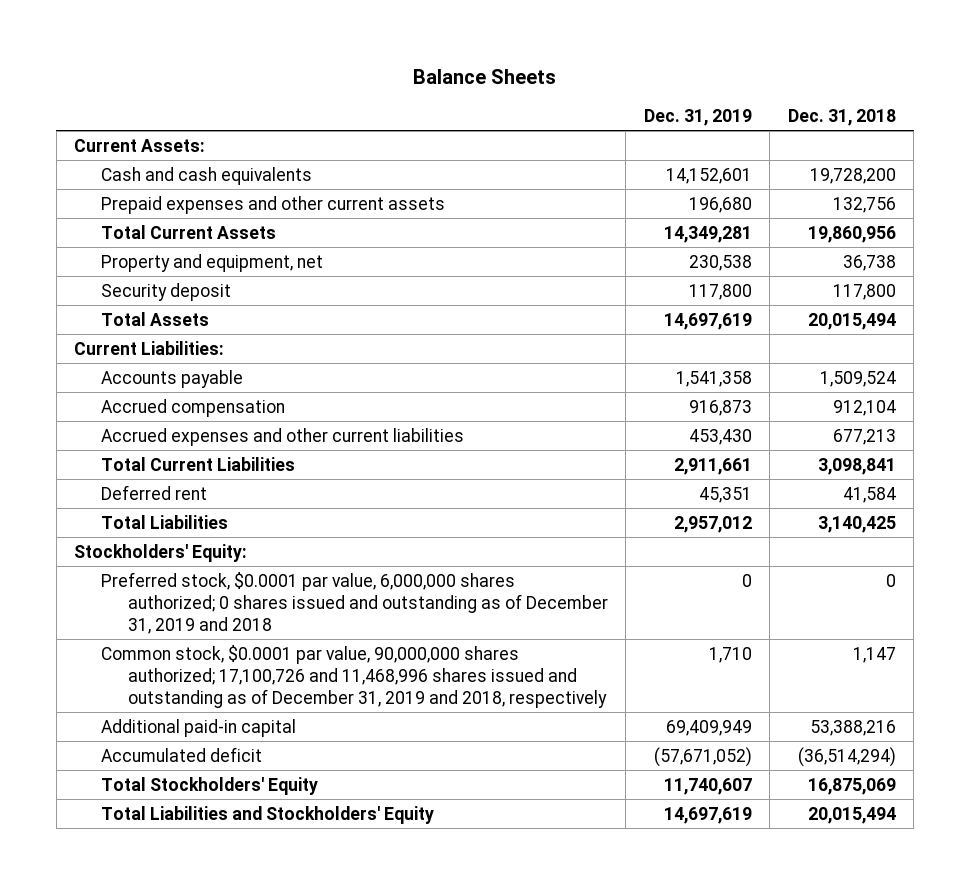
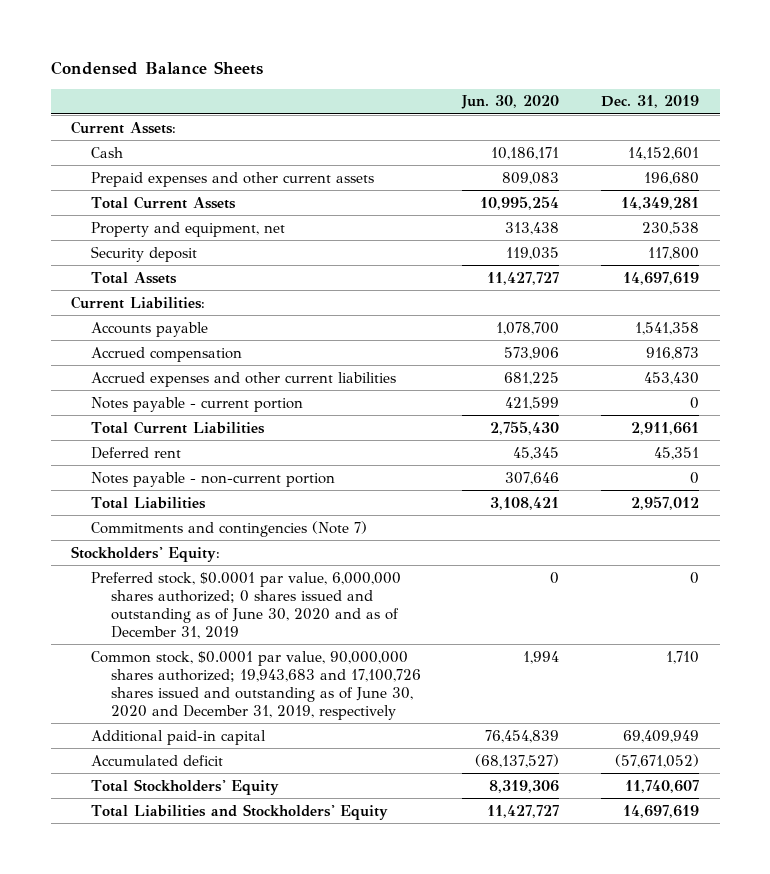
- Balance Sheets
+ Condensed Balance Sheets
- | Dec. 31, 2019 | Dec. 31, 2018
+ | Jun. 30, 2020 | Dec. 31, 2019
- Cash and cash equivalents | 14,152,601 | 19,728,200
+ Cash | 10,186,171 | 14,152,601
+ Notes payable - current portion | 421,599 | 0
+ Notes payable - non-current portion | 307,646 | 0
+ Commitments and contingencies (Note 7)
- Preferred stock, $0.0001 par value, 6,000,000 shares authorized; 0 shares issued and outstanding as of December 31, 2019 and 2018 | 0 | 0
- Common stock, $0.0001 par value, 90,000,000 shares authorized; 17,100,726 and 11,468,996 shares issued and outstanding as of December 31, 2019 and 2018, respectively | 1,710 | 1,147
+ Preferred stock, $0.0001 par value, 6,000,000 shares authorized; 0 shares issued and outstanding as of June 30, 2020 and as of December 31, 2019 | 0 | 0
+ Common stock, $0.0001 par value, 90,000,000 shares authorized; 19,943,683 and 17,100,726 shares issued and outstanding as of June 30, 2020 and December 31, 2019, respectively | 1,994 | 1,710

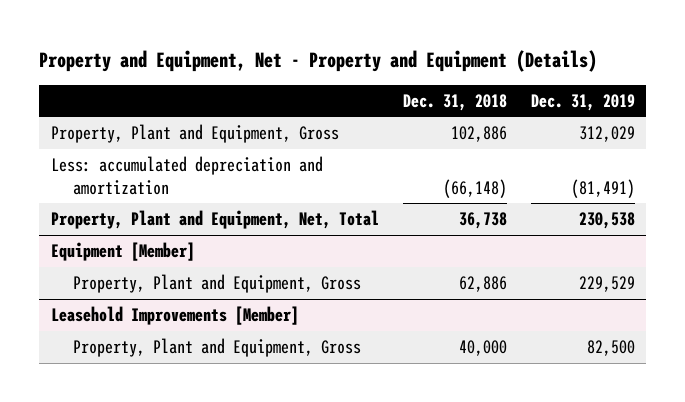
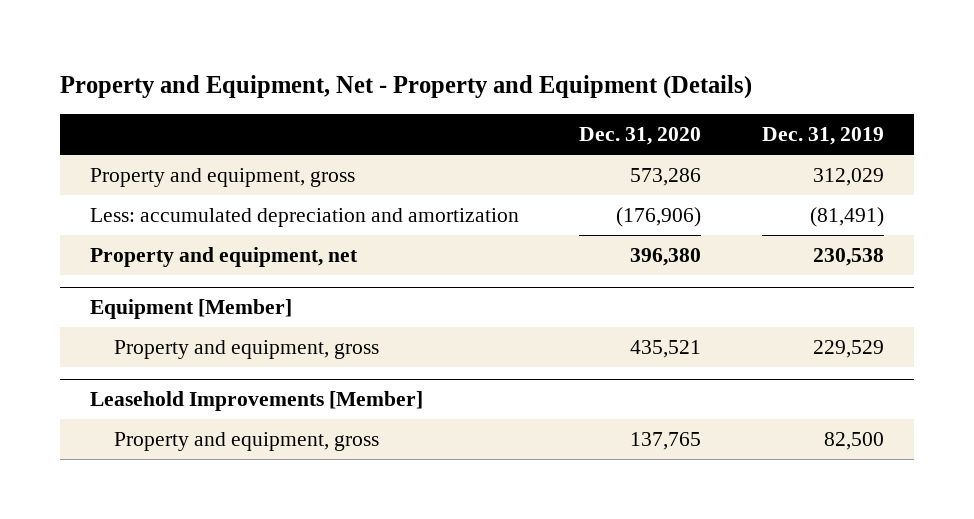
- | Dec. 31, 2018 | Dec. 31, 2019
+ | Dec. 31, 2020 | Dec. 31, 2019
- Property, Plant and Equipment, Gross | 102,886 | 312,029
+ Property and equipment, gross | 573,286 | 312,029
- Property, Plant and Equipment, Net, Total | 36,738 | 230,538
+ Property and equipment, net | 396,380 | 230,538
@ Equipment [Member]
- Property, Plant and Equipment, Gross | 62,886 | 229,529
+ Property and equipment, gross | 435,521 | 229,529
@ Leasehold Improvements [Member]
- Property, Plant and Equipment, Gross | 40,000 | 82,500
+ Property and equipment, gross | 137,765 | 82,500

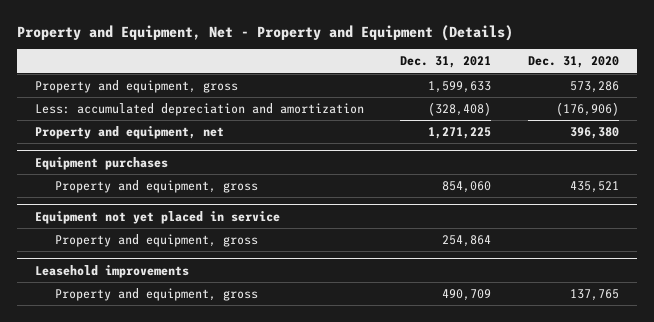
- | Dec. 31, 2020 | Dec. 31, 2019
+ | Dec. 31, 2021 | Dec. 31, 2020
- Equipment [Member]
+ Equipment purchases
- Leasehold Improvements [Member]
+ Equipment not yet placed in service
+ Property and equipment, gross | 254,864 |
+ Leasehold improvements

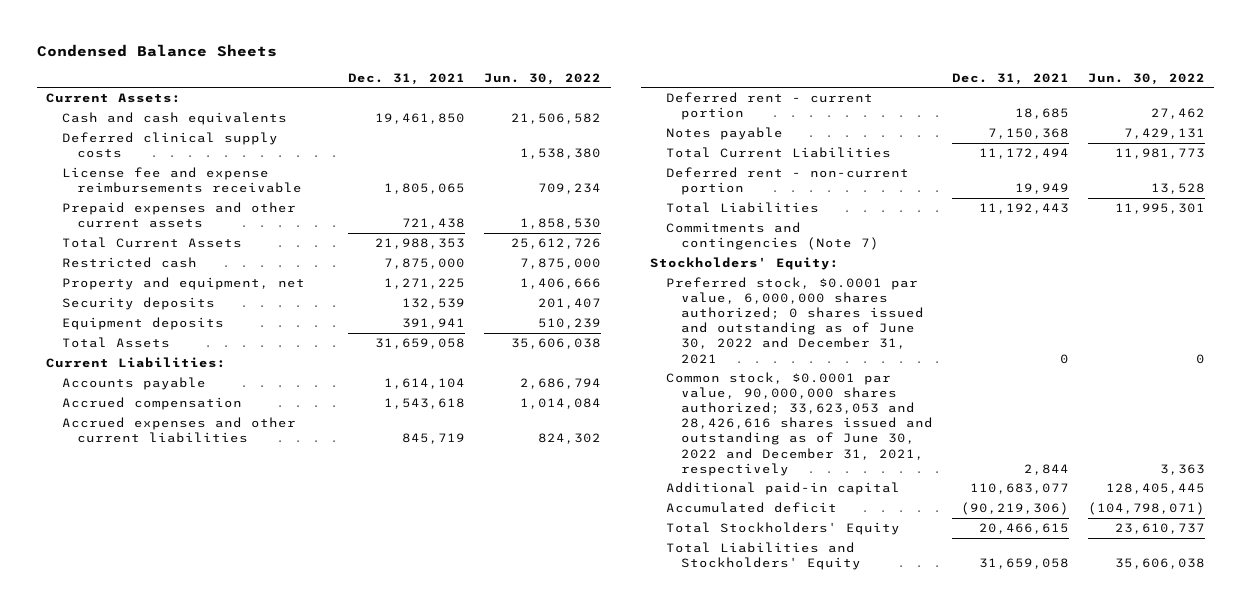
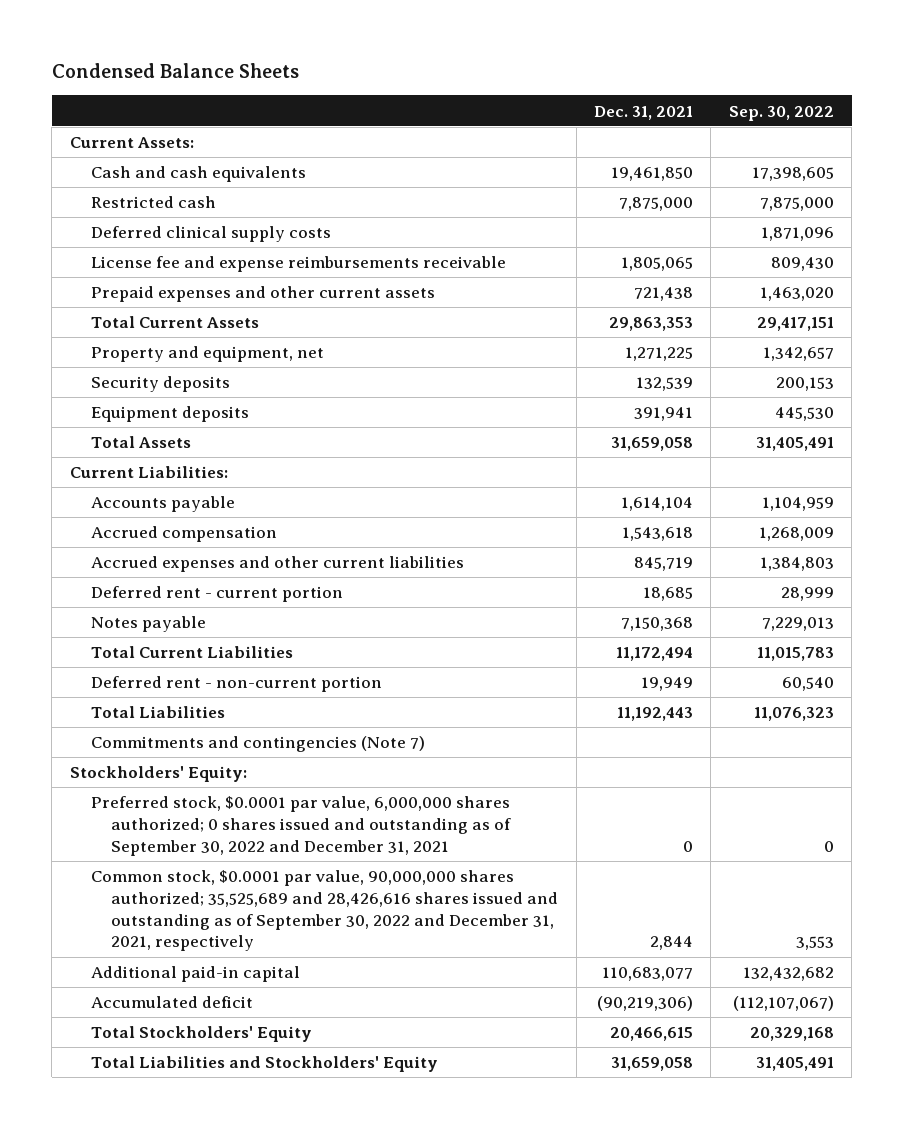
- | Dec. 31, 2021 | Jun. 30, 2022
+ | Dec. 31, 2021 | Sep. 30, 2022
moved up: Restricted cash | 7,875,000 | 7,875,000
- Total Current Assets | 21,988,353 | 25,612,726
+ Total Current Assets | 29,863,353 | 29,417,151
- Preferred stock, $0.0001 par value, 6,000,000 shares authorized; 0 shares issued and outstanding as of June 30, 2022 and December 31, 2021 | 0 | 0
- Common stock, $0.0001 par value, 90,000,000 shares authorized; 33,623,053 and 28,426,616 shares issued and outstanding as of June 30, 2022 and December 31, 2021, respectively | 2,844 | 3,363
+ Preferred stock, $0.0001 par value, 6,000,000 shares authorized; 0 shares issued and outstanding as of September 30, 2022 and December 31, 2021 | 0 | 0
+ Common stock, $0.0001 par value, 90,000,000 shares authorized; 35,525,689 and 28,426,616 shares issued and outstanding as of September 30, 2022 and December 31, 2021, respectively | 2,844 | 3,553

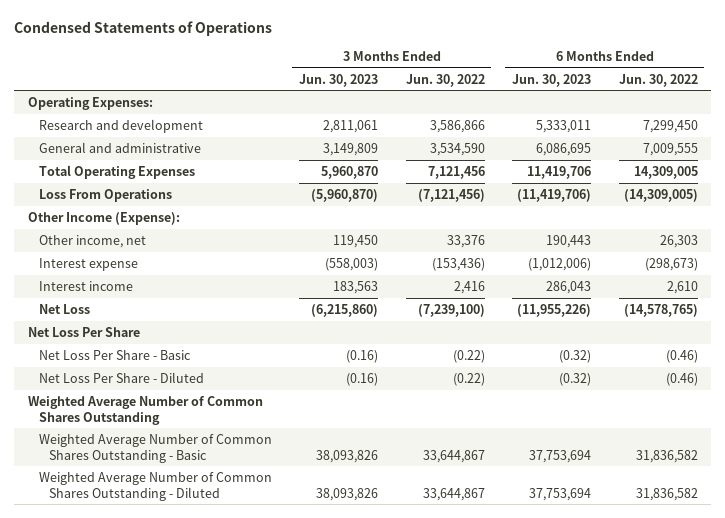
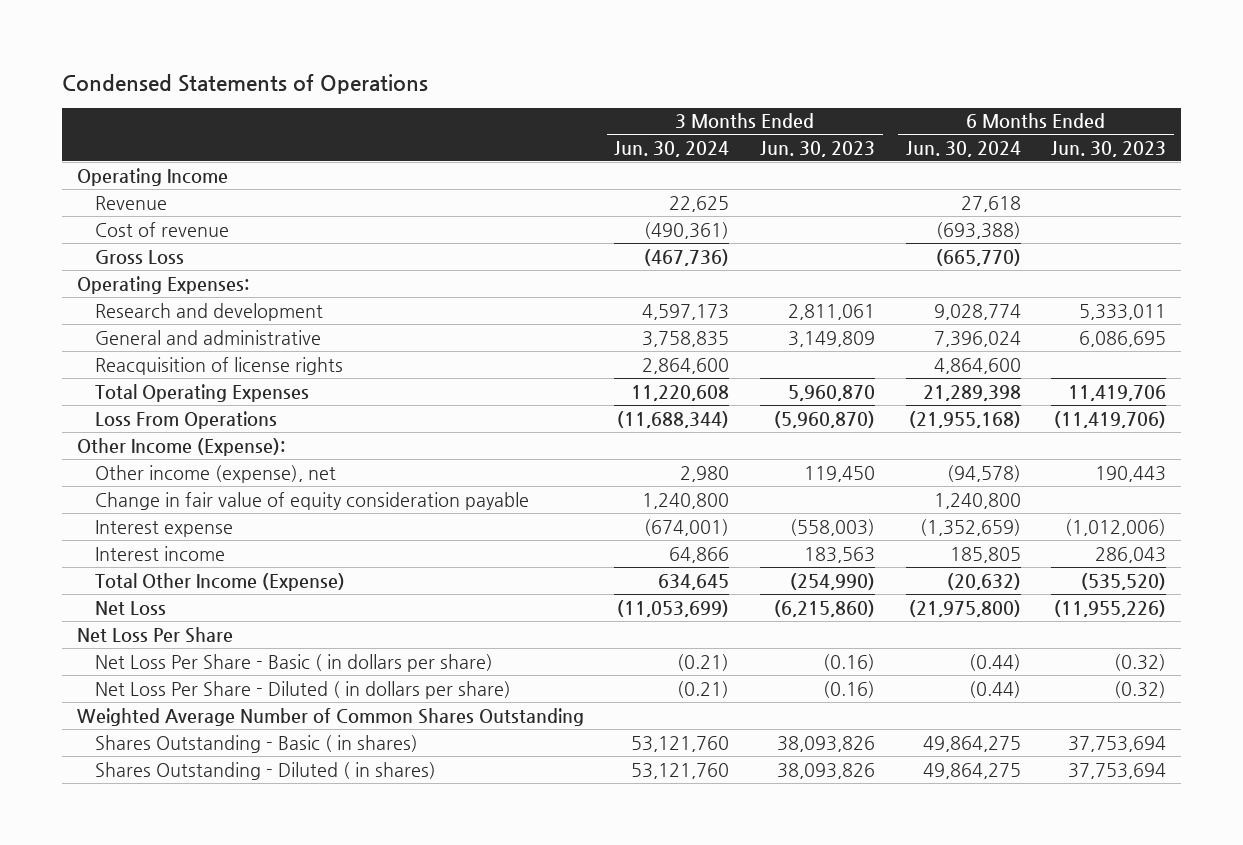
- | 3 Months Ended Jun. 30, 2023 | 3 Months Ended Jun. 30, 2022 | 6 Months Ended Jun. 30, 2023 | 6 Months Ended Jun. 30, 2022
+ | 3 Months Ended Jun. 30, 2024 | 3 Months Ended Jun. 30, 2023 | 6 Months Ended Jun. 30, 2024 | 6 Months Ended Jun. 30, 2023
+ Operating Income
+ Revenue | 22,625 | | 27,618 |
+ Cost of revenue | (490,361) | | (693,388) |
+ Gross Loss | (467,736) | | (665,770) |
+ Reacquisition of license rights | 2,864,600 | | 4,864,600 |
- Other income, net | 119,450 | 33,376 | 190,443 | 26,303
+ Other income (expense), net | 2,980 | 119,450 | (94,578) | 190,443
+ Change in fair value of equity consideration payable | 1,240,800 | | 1,240,800 |
+ Total Other Income (Expense) | 634,645 | (254,990) | (20,632) | (535,520)
- Net Loss Per Share - Basic | (0.16) | (0.22) | (0.32) | (0.46)
- Net Loss Per Share - Diluted | (0.16) | (0.22) | (0.32) | (0.46)
+ Net Loss Per Share - Basic ( in dollars per share) | (0.21) | (0.16) | (0.44) | (0.32)
+ Net Loss Per Share - Diluted ( in dollars per share) | (0.21) | (0.16) | (0.44) | (0.32)
- Weighted Average Number of Common Shares Outstanding - Basic | 38,093,826 | 33,644,867 | 37,753,694 | 31,836,582
- Weighted Average Number of Common Shares Outstanding - Diluted | 38,093,826 | 33,644,867 | 37,753,694 | 31,836,582
+ Shares Outstanding - Basic ( in shares) | 53,121,760 | 38,093,826 | 49,864,275 | 37,753,694
+ Shares Outstanding - Diluted ( in shares) | 53,121,760 | 38,093,826 | 49,864,275 | 37,753,694

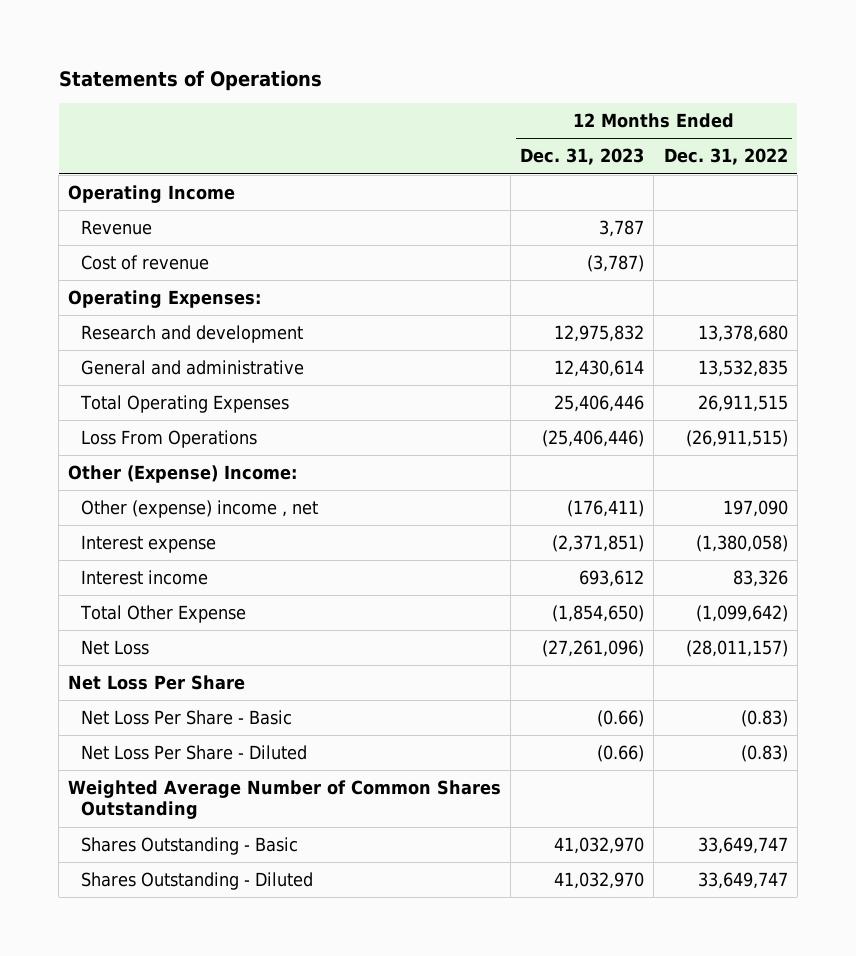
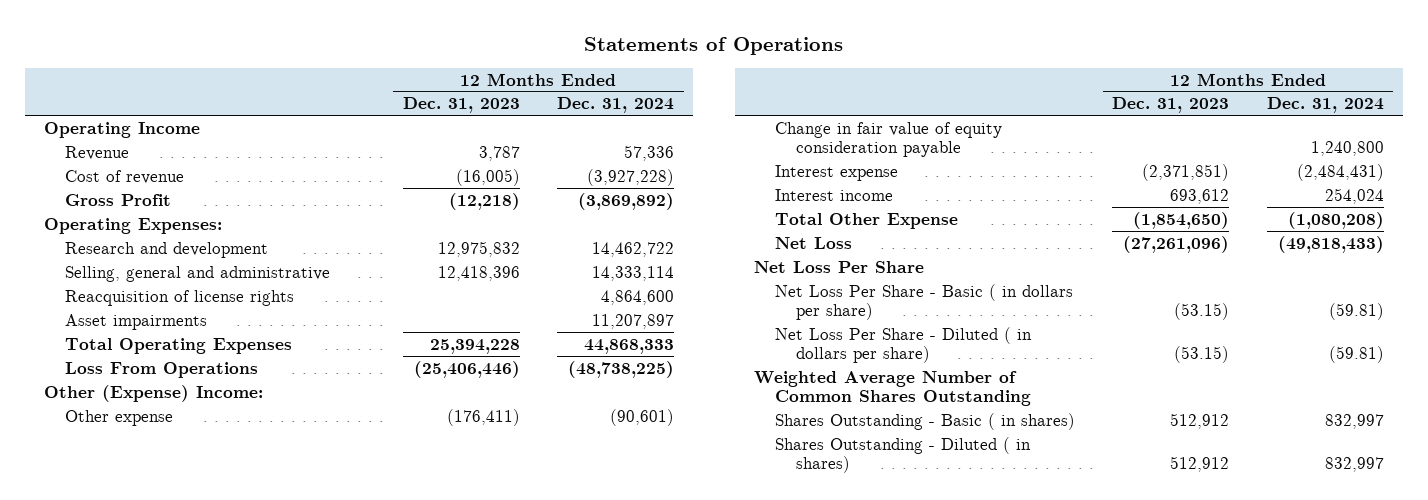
- | 12 Months Ended Dec. 31, 2023 | 12 Months Ended Dec. 31, 2022
+ | 12 Months Ended Dec. 31, 2023 | 12 Months Ended Dec. 31, 2024
- Cost of revenue | (3,787) |
+ Cost of revenue | (16,005) | (3,927,228)
+ Gross Profit | (12,218) | (3,869,892)
- General and administrative | 12,430,614 | 13,532,835
- Total Operating Expenses | 25,406,446 | 26,911,515
+ Selling, general and administrative | 12,418,396 | 14,333,114
+ Reacquisition of license rights | | 4,864,600
+ Asset impairments | | 11,207,897
+ Total Operating Expenses | 25,394,228 | 44,868,333
- Other (expense) income , net | (176,411) | 197,090
+ Other expense | (176,411) | (90,601)
+ Change in fair value of equity consideration payable | | 1,240,800
- Net Loss Per Share - Basic | (0.66) | (0.83)
- Net Loss Per Share - Diluted | (0.66) | (0.83)
+ Net Loss Per Share - Basic ( in dollars per share) | (53.15) | (59.81)
+ Net Loss Per Share - Diluted ( in dollars per share) | (53.15) | (59.81)
- Shares Outstanding - Basic | 41,032,970 | 33,649,747
- Shares Outstanding - Diluted | 41,032,970 | 33,649,747
+ Shares Outstanding - Basic ( in shares) | 512,912 | 832,997
+ Shares Outstanding - Diluted ( in shares) | 512,912 | 832,997

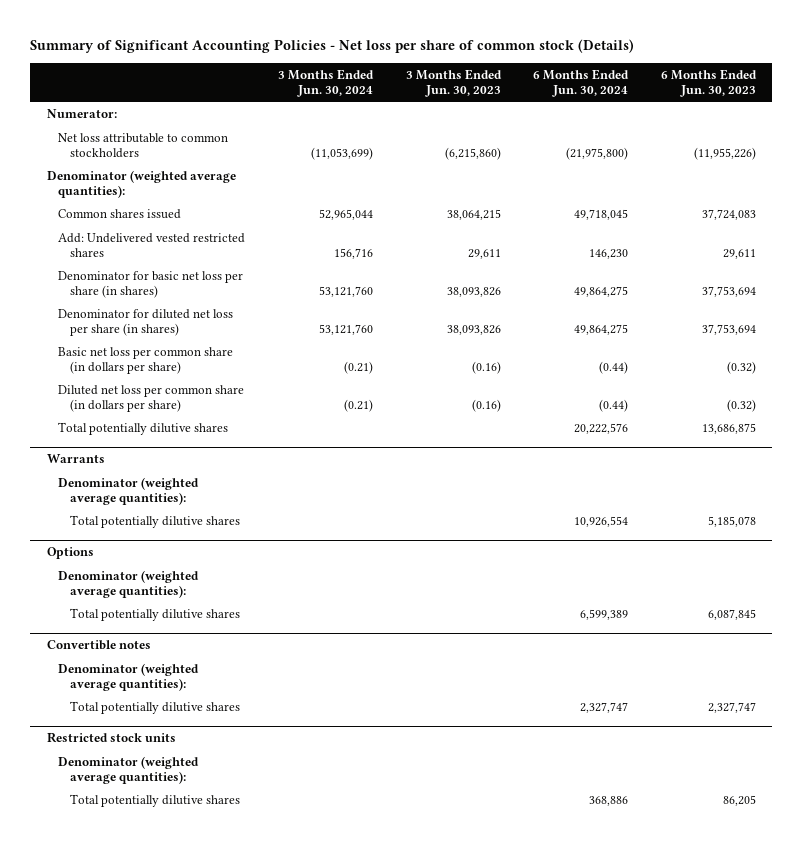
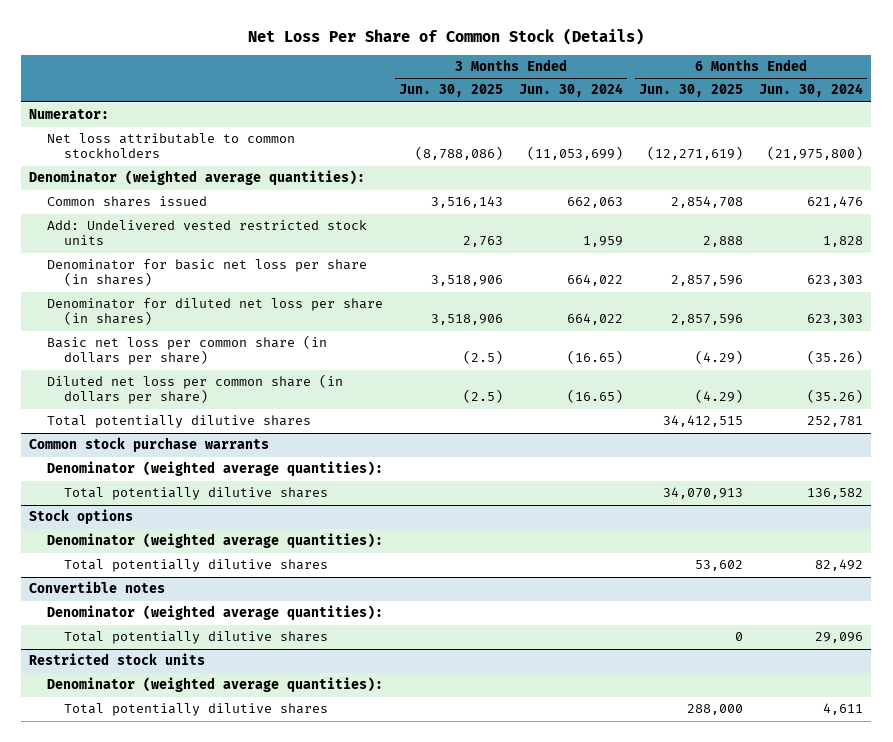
- Summary of Significant Accounting Policies - Net loss per share of common stock (Details)
+ Net Loss Per Share of Common Stock (Details)
- | 3 Months Ended Jun. 30, 2024 | 3 Months Ended Jun. 30, 2023 | 6 Months Ended Jun. 30, 2024 | 6 Months Ended Jun. 30, 2023
+ | 3 Months Ended Jun. 30, 2025 | 3 Months Ended Jun. 30, 2024 | 6 Months Ended Jun. 30, 2025 | 6 Months Ended Jun. 30, 2024
- Common shares issued | 52,965,044 | 38,064,215 | 49,718,045 | 37,724,083
- Add: Undelivered vested restricted shares | 156,716 | 29,611 | 146,230 | 29,611
- Denominator for basic net loss per share (in shares) | 53,121,760 | 38,093,826 | 49,864,275 | 37,753,694
- Denominator for diluted net loss per share (in shares) | 53,121,760 | 38,093,826 | 49,864,275 | 37,753,694
- Basic net loss per common share (in dollars per share) | (0.21) | (0.16) | (0.44) | (0.32)
- Diluted net loss per common share (in dollars per share) | (0.21) | (0.16) | (0.44) | (0.32)
- Total potentially dilutive shares | | | 20,222,576 | 13,686,875
- Warrants
+ Common shares issued | 3,516,143 | 662,063 | 2,854,708 | 621,476
+ Add: Undelivered vested restricted stock units | 2,763 | 1,959 | 2,888 | 1,828
+ Denominator for basic net loss per share (in shares) | 3,518,906 | 664,022 | 2,857,596 | 623,303
+ Denominator for diluted net loss per share (in shares) | 3,518,906 | 664,022 | 2,857,596 | 623,303
+ Basic net loss per common share (in dollars per share) | (2.5) | (16.65) | (4.29) | (35.26)
+ Diluted net loss per common share (in dollars per share) | (2.5) | (16.65) | (4.29) | (35.26)
+ Total potentially dilutive shares | | | 34,412,515 | 252,781
+ Common stock purchase warrants
- Total potentially dilutive shares | | | 10,926,554 | 5,185,078
- Options
+ Total potentially dilutive shares | | | 34,070,913 | 136,582
+ Stock options
- Total potentially dilutive shares | | | 6,599,389 | 6,087,845
+ Total potentially dilutive shares | | | 53,602 | 82,492
@ Convertible notes
- Total potentially dilutive shares | | | 2,327,747 | 2,327,747
+ Total potentially dilutive shares | | | 0 | 29,096
@ Restricted stock units
- Total potentially dilutive shares | | | 368,886 | 86,205
+ Total potentially dilutive shares | | | 288,000 | 4,611

